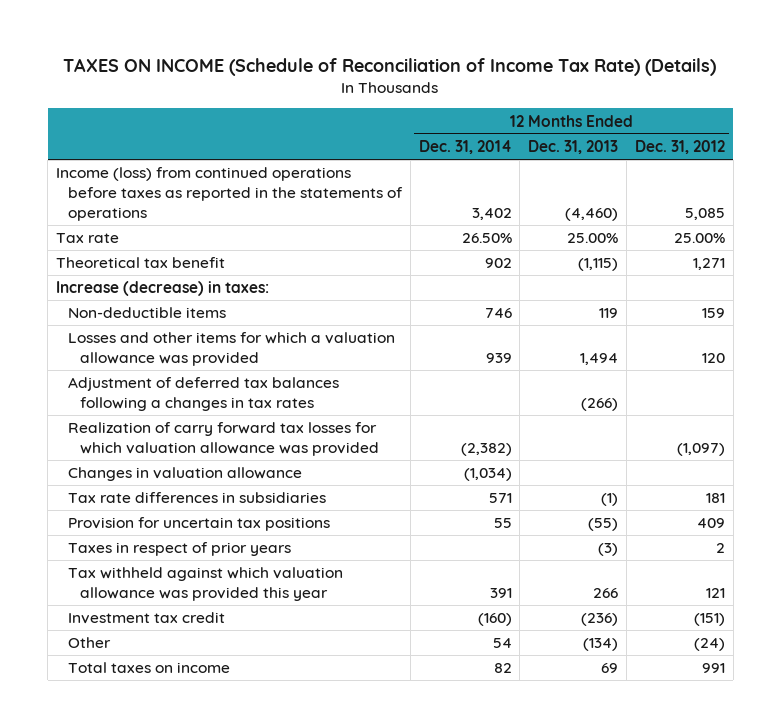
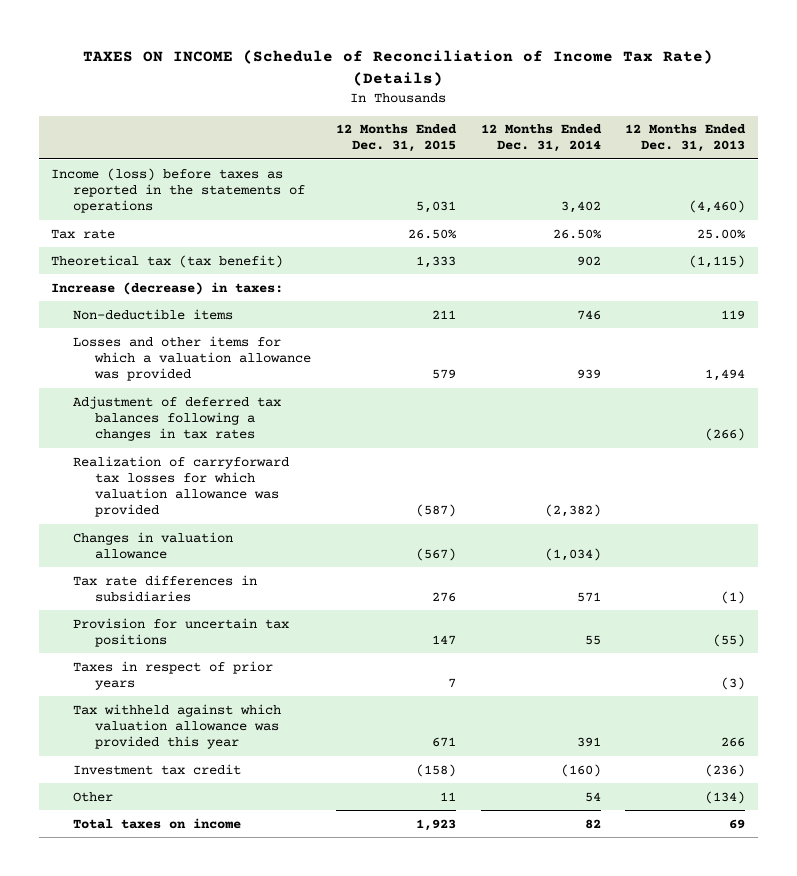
- | 12 Months Ended Dec. 31, 2014 | 12 Months Ended Dec. 31, 2013 | 12 Months Ended Dec. 31, 2012
+ | 12 Months Ended Dec. 31, 2015 | 12 Months Ended Dec. 31, 2014 | 12 Months Ended Dec. 31, 2013
- Income (loss) from continued operations before taxes as reported in the statements of operations | 3,402 | (4,460) | 5,085
+ Income (loss) before taxes as reported in the statements of operations | 5,031 | 3,402 | (4,460)
- Theoretical tax benefit | 902 | (1,115) | 1,271
+ Theoretical tax (tax benefit) | 1,333 | 902 | (1,115)
- Realization of carry forward tax losses for which valuation allowance was provided | (2,382) | | (1,097)
+ Realization of carryforward tax losses for which valuation allowance was provided | (587) | (2,382) |

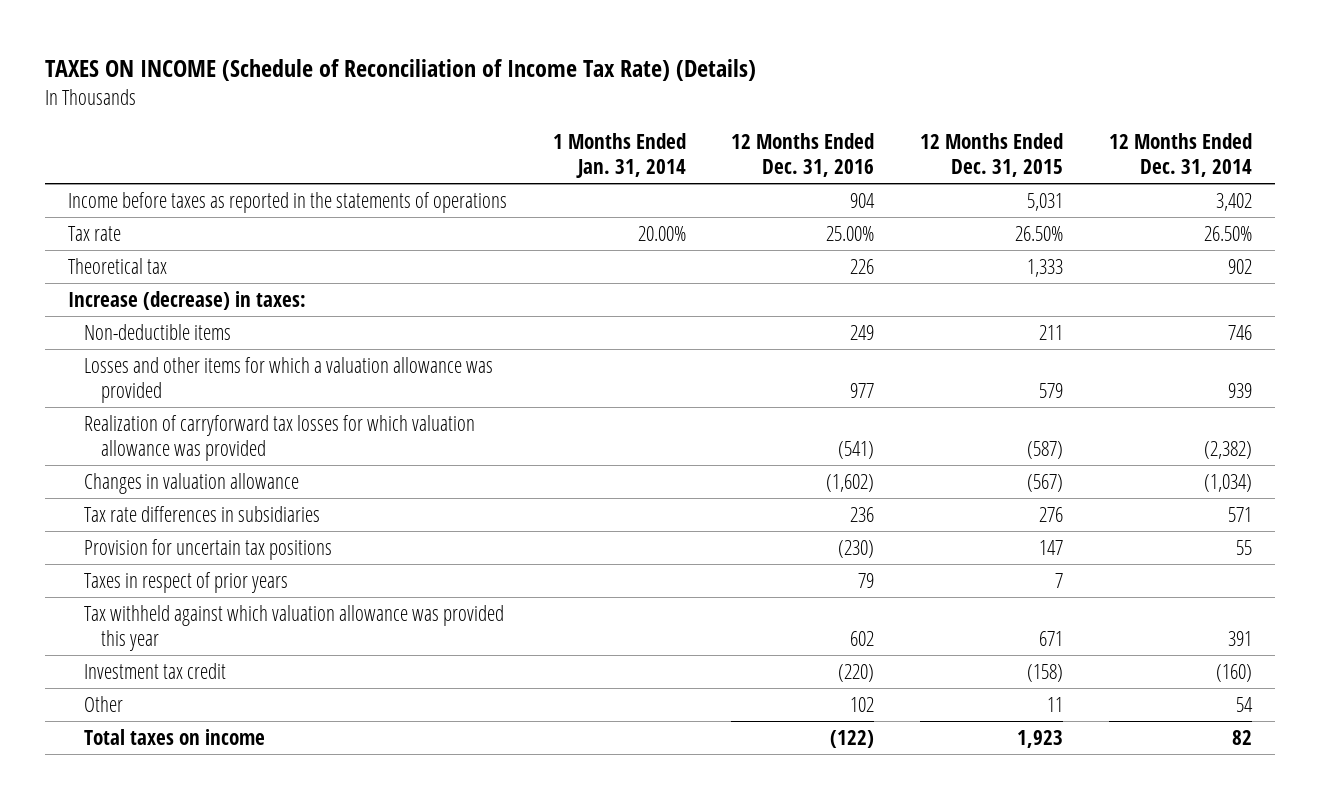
- | 12 Months Ended Dec. 31, 2015 | 12 Months Ended Dec. 31, 2014 | 12 Months Ended Dec. 31, 2013
+ | 1 Months Ended Jan. 31, 2014 | 12 Months Ended Dec. 31, 2016 | 12 Months Ended Dec. 31, 2015 | 12 Months Ended Dec. 31, 2014
- Income (loss) before taxes as reported in the statements of operations | 5,031 | 3,402 | (4,460)
+ Income before taxes as reported in the statements of operations | | 904 | 5,031 | 3,402
- Theoretical tax (tax benefit) | 1,333 | 902 | (1,115)
+ Theoretical tax | | 226 | 1,333 | 902
- Adjustment of deferred tax balances following a changes in tax rates | | | (266)

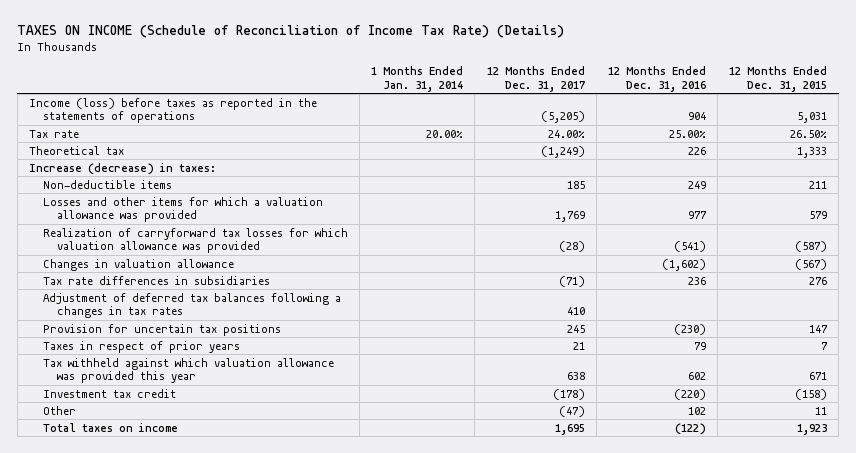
- | 1 Months Ended Jan. 31, 2014 | 12 Months Ended Dec. 31, 2016 | 12 Months Ended Dec. 31, 2015 | 12 Months Ended Dec. 31, 2014
+ | 1 Months Ended Jan. 31, 2014 | 12 Months Ended Dec. 31, 2017 | 12 Months Ended Dec. 31, 2016 | 12 Months Ended Dec. 31, 2015
- Income before taxes as reported in the statements of operations | | 904 | 5,031 | 3,402
+ Income (loss) before taxes as reported in the statements of operations | | (5,205) | 904 | 5,031
+ Adjustment of deferred tax balances following a changes in tax rates | | 410 | |

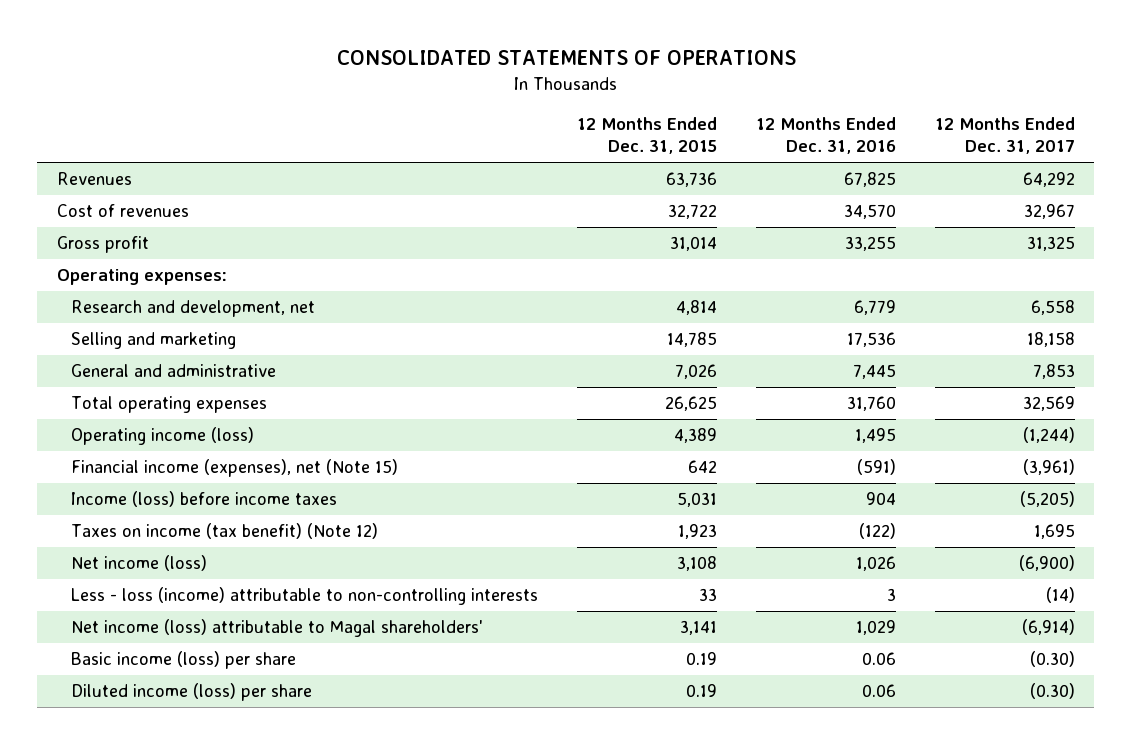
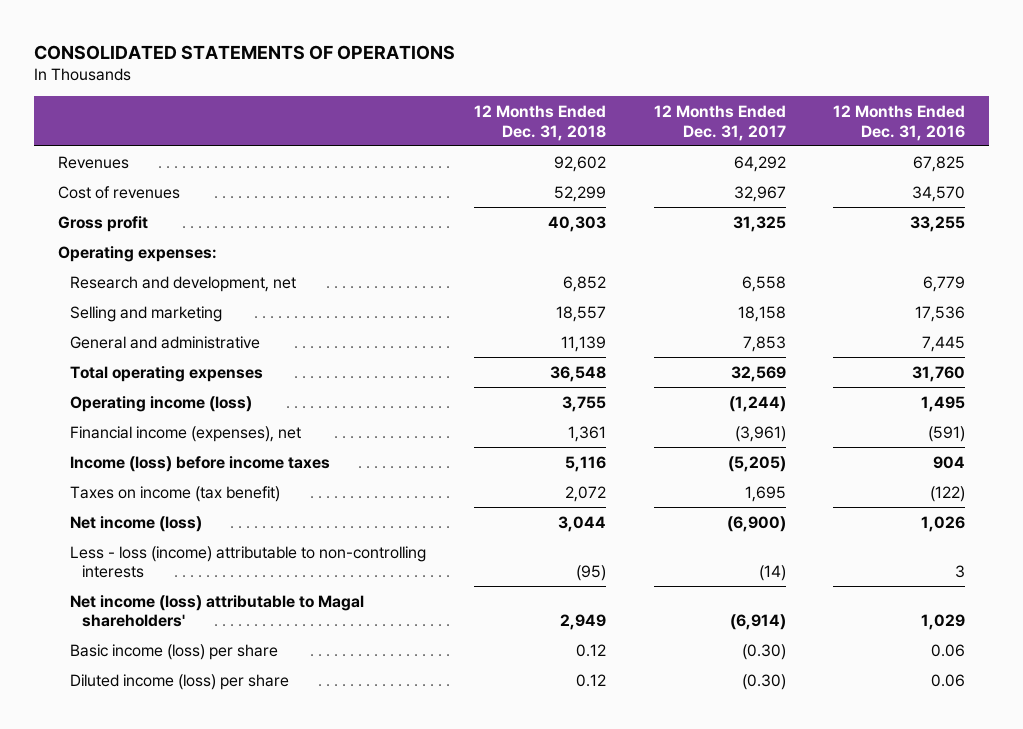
- | 12 Months Ended Dec. 31, 2015 | 12 Months Ended Dec. 31, 2016 | 12 Months Ended Dec. 31, 2017
+ | 12 Months Ended Dec. 31, 2018 | 12 Months Ended Dec. 31, 2017 | 12 Months Ended Dec. 31, 2016
- Financial income (expenses), net (Note 15) | 642 | (591) | (3,961)
+ Financial income (expenses), net | 1,361 | (3,961) | (591)
- Taxes on income (tax benefit) (Note 12) | 1,923 | (122) | 1,695
+ Taxes on income (tax benefit) | 2,072 | 1,695 | (122)

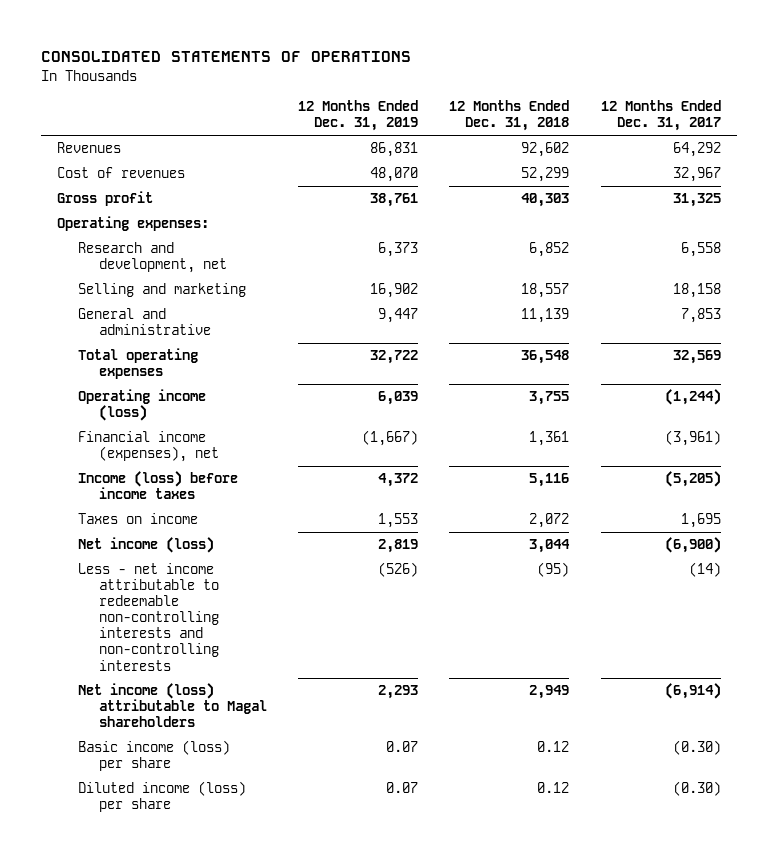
- | 12 Months Ended Dec. 31, 2018 | 12 Months Ended Dec. 31, 2017 | 12 Months Ended Dec. 31, 2016
+ | 12 Months Ended Dec. 31, 2019 | 12 Months Ended Dec. 31, 2018 | 12 Months Ended Dec. 31, 2017
- Taxes on income (tax benefit) | 2,072 | 1,695 | (122)
+ Taxes on income | 1,553 | 2,072 | 1,695
- Less - loss (income) attributable to non-controlling interests | (95) | (14) | 3
- Net income (loss) attributable to Magal shareholders' | 2,949 | (6,914) | 1,029
+ Less - net income attributable to redeemable non-controlling interests and non-controlling interests | (526) | (95) | (14)
+ Net income (loss) attributable to Magal shareholders | 2,293 | 2,949 | (6,914)

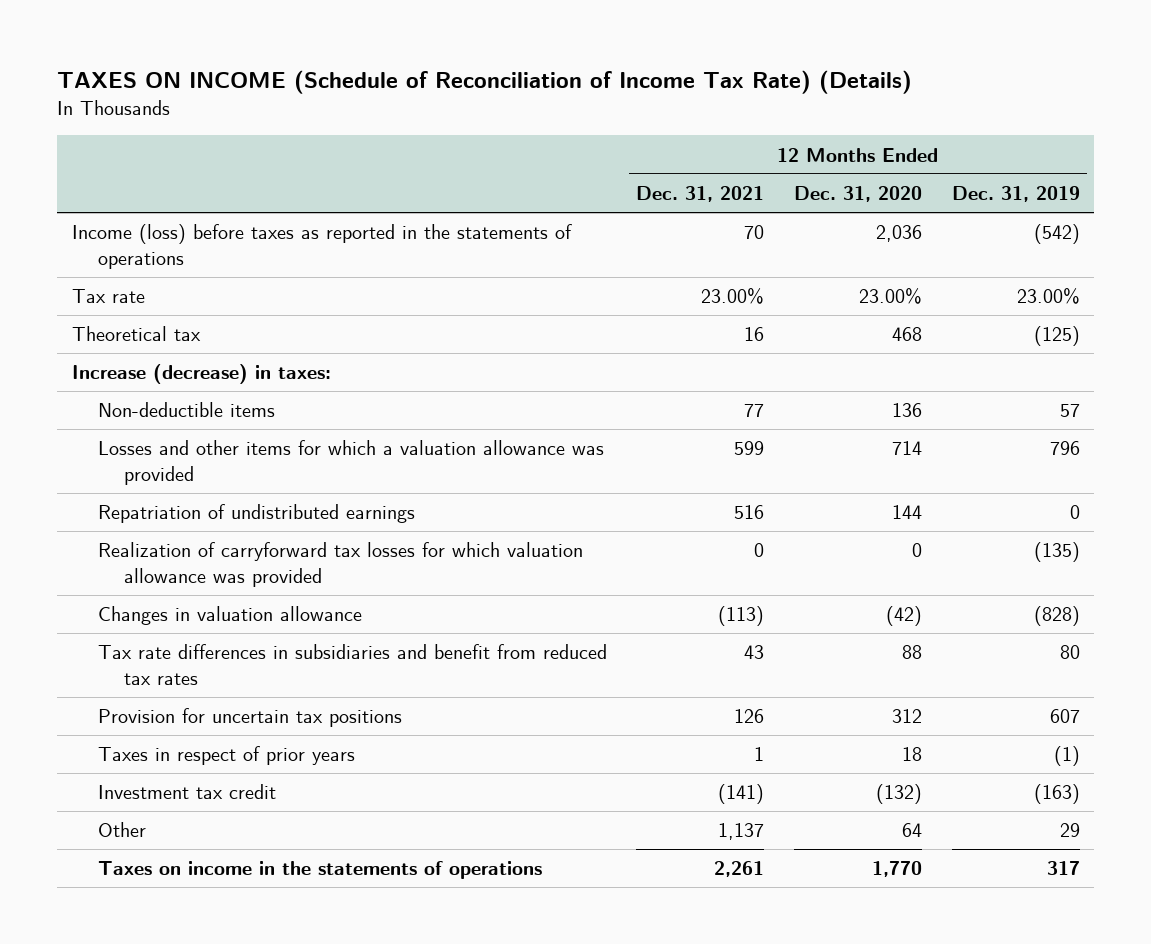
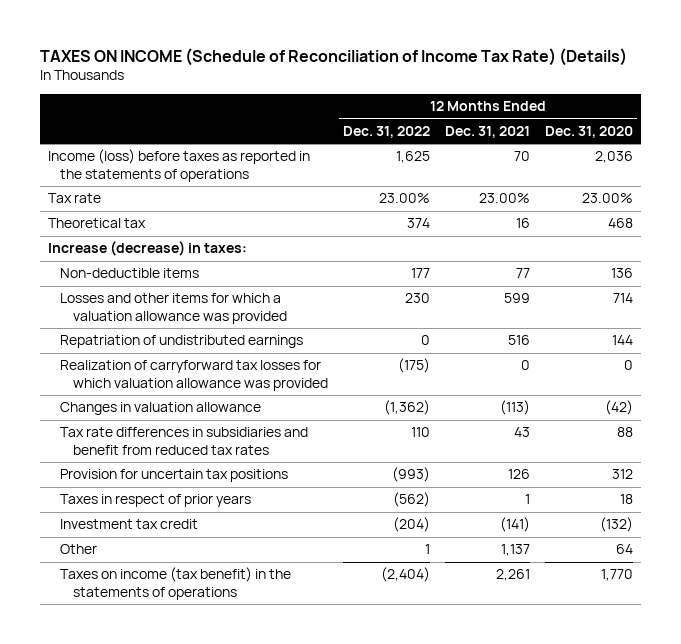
- | 12 Months Ended Dec. 31, 2021 | 12 Months Ended Dec. 31, 2020 | 12 Months Ended Dec. 31, 2019
+ | 12 Months Ended Dec. 31, 2022 | 12 Months Ended Dec. 31, 2021 | 12 Months Ended Dec. 31, 2020
- Taxes on income in the statements of operations | 2,261 | 1,770 | 317
+ Taxes on income (tax benefit) in the statements of operations | (2,404) | 2,261 | 1,770

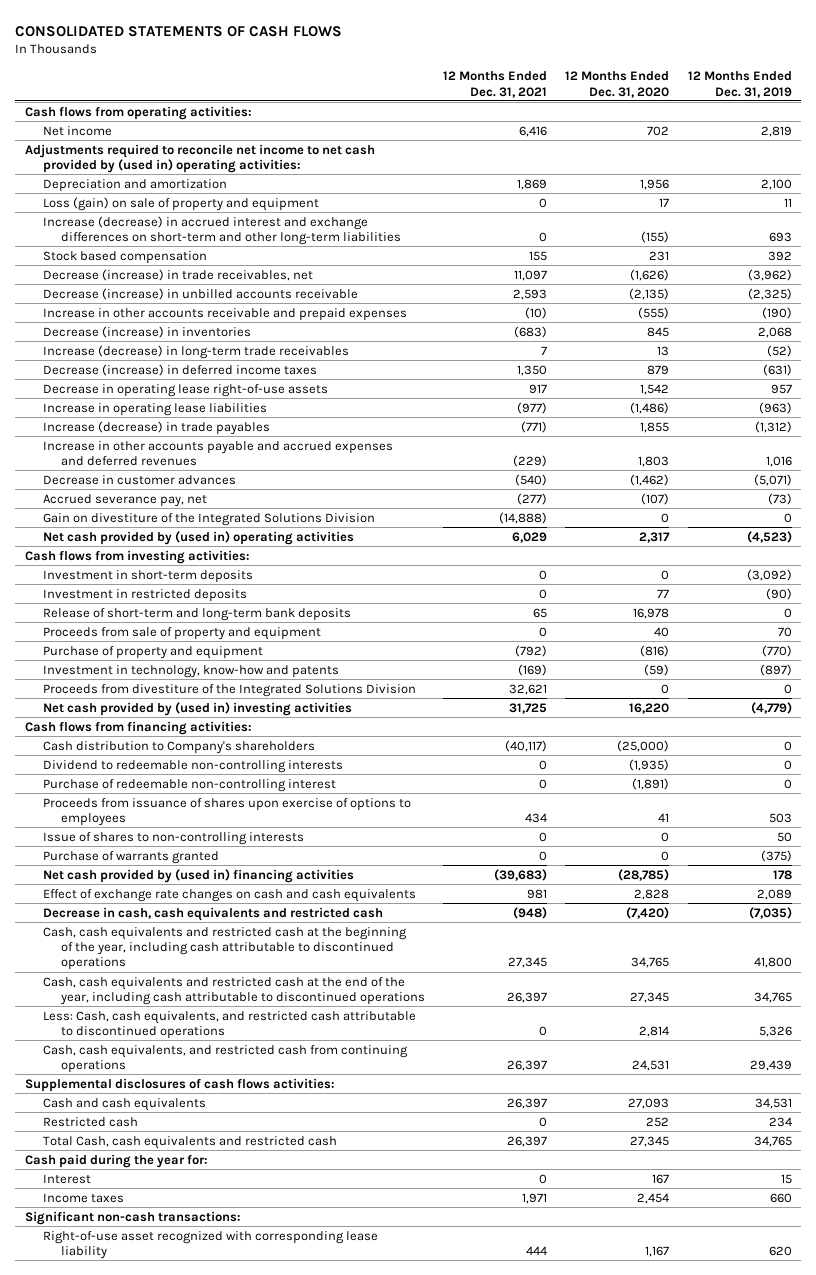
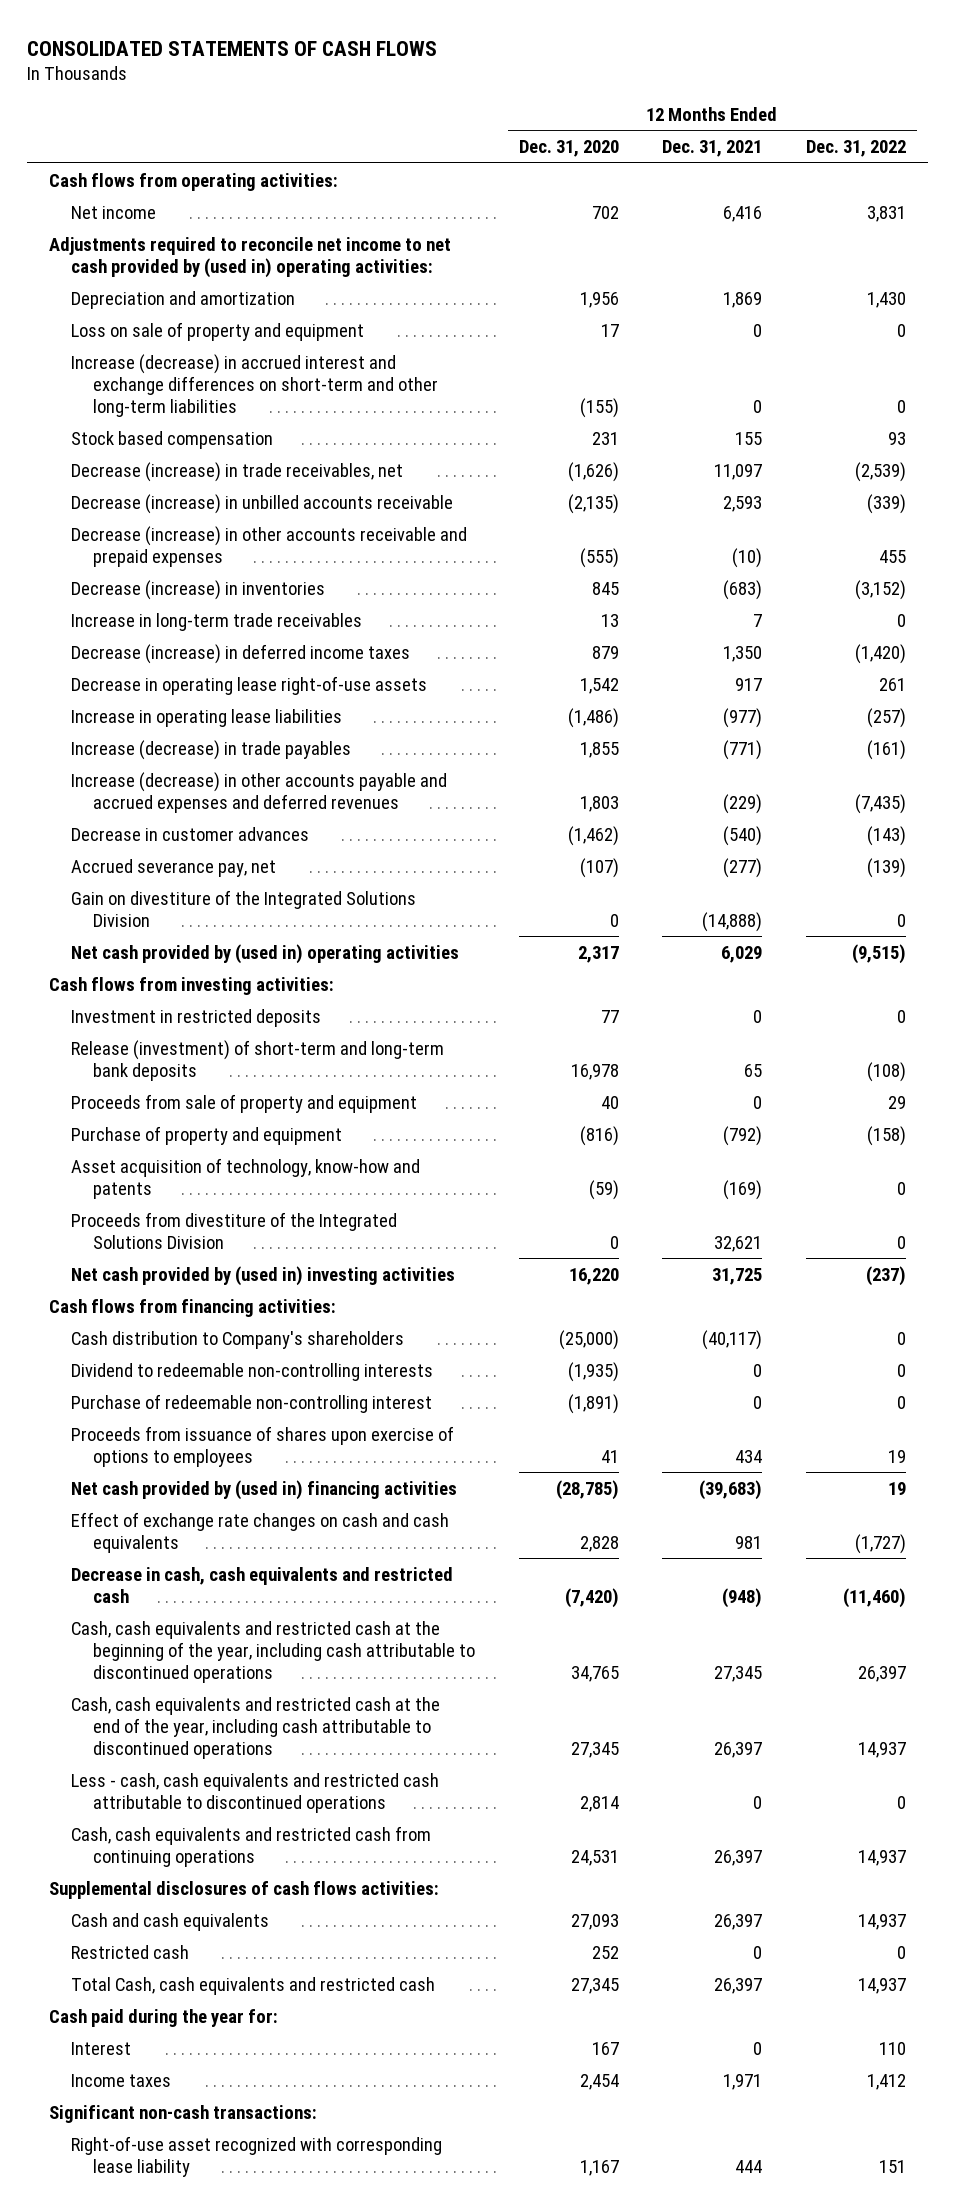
- | 12 Months Ended Dec. 31, 2021 | 12 Months Ended Dec. 31, 2020 | 12 Months Ended Dec. 31, 2019
+ | 12 Months Ended Dec. 31, 2020 | 12 Months Ended Dec. 31, 2021 | 12 Months Ended Dec. 31, 2022
- Loss (gain) on sale of property and equipment | 0 | 17 | 11
+ Loss on sale of property and equipment | 17 | 0 | 0
- Increase in other accounts receivable and prepaid expenses | (10) | (555) | (190)
+ Decrease (increase) in other accounts receivable and prepaid expenses | (555) | (10) | 455
- Increase (decrease) in long-term trade receivables | 7 | 13 | (52)
+ Increase in long-term trade receivables | 13 | 7 | 0
- Increase in other accounts payable and accrued expenses and deferred revenues | (229) | 1,803 | 1,016
+ Increase (decrease) in other accounts payable and accrued expenses and deferred revenues | 1,803 | (229) | (7,435)
- Investment in short-term deposits | 0 | 0 | (3,092)
- Release of short-term and long-term bank deposits | 65 | 16,978 | 0
+ Release (investment) of short-term and long-term bank deposits | 16,978 | 65 | (108)
- Investment in technology, know-how and patents | (169) | (59) | (897)
+ Asset acquisition of technology, know-how and patents | (59) | (169) | 0
- Issue of shares to non-controlling interests | 0 | 0 | 50
- Purchase of warrants granted | 0 | 0 | (375)
- Less: Cash, cash equivalents, and restricted cash attributable to discontinued operations | 0 | 2,814 | 5,326
- Cash, cash equivalents, and restricted cash from continuing operations | 26,397 | 24,531 | 29,439
+ Less - cash, cash equivalents and restricted cash attributable to discontinued operations | 2,814 | 0 | 0
+ Cash, cash equivalents and restricted cash from continuing operations | 24,531 | 26,397 | 14,937

